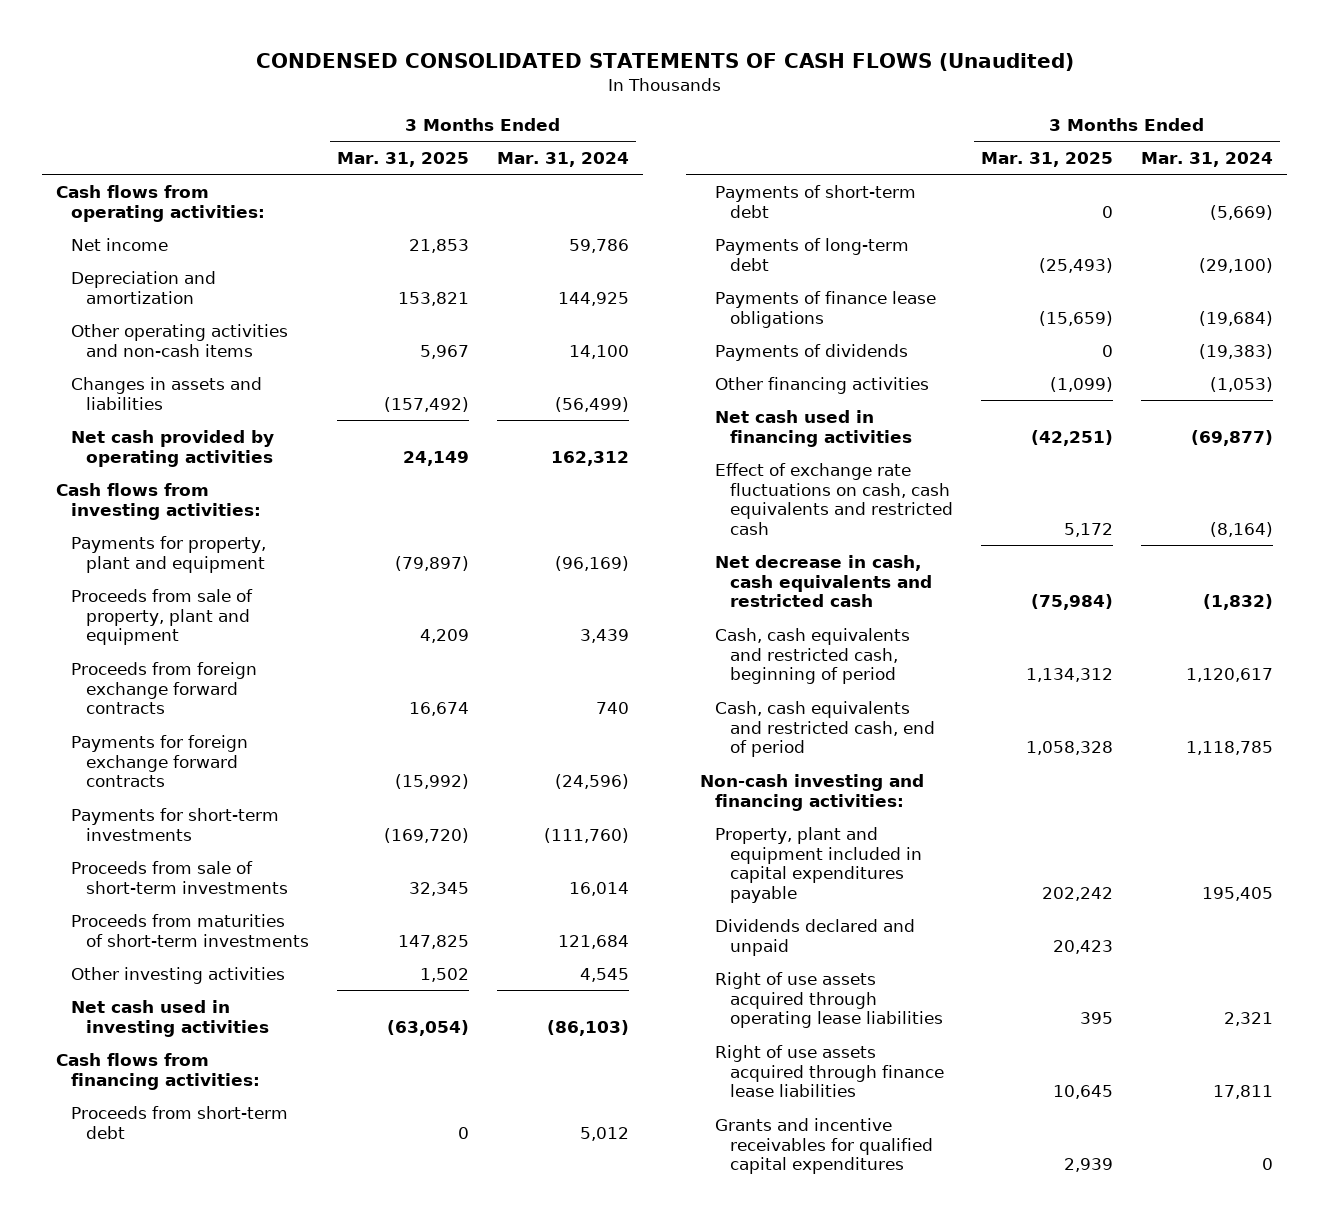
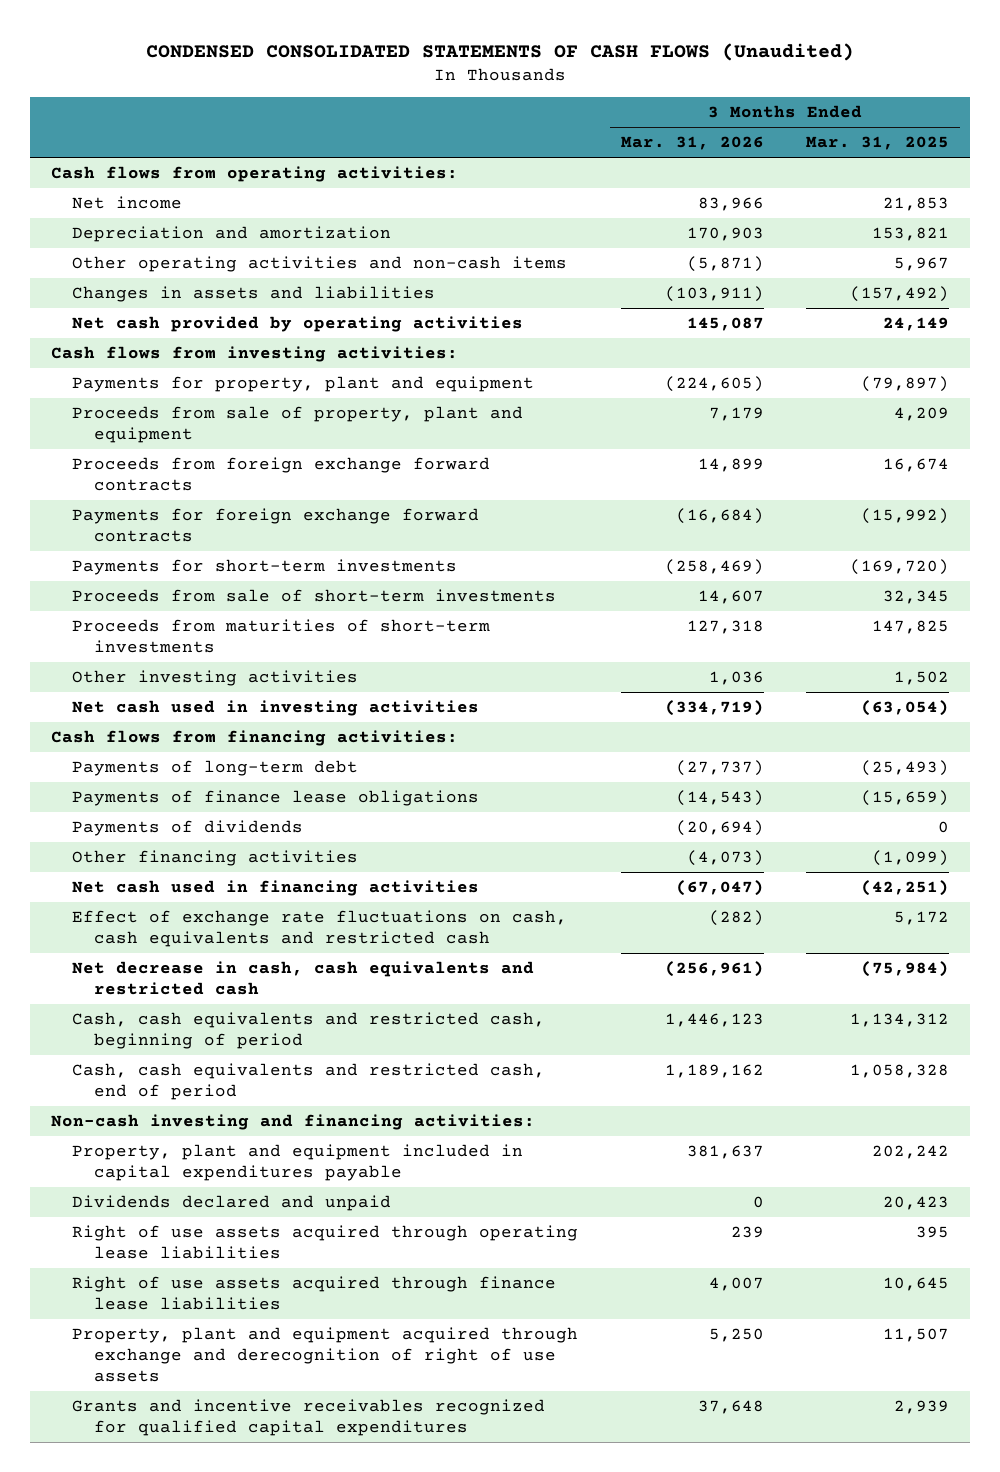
- | 3 Months Ended Mar. 31, 2025 | 3 Months Ended Mar. 31, 2024
+ | 3 Months Ended Mar. 31, 2026 | 3 Months Ended Mar. 31, 2025
- Proceeds from short-term debt | 0 | 5,012
- Payments of short-term debt | 0 | (5,669)
- Grants and incentive receivables for qualified capital expenditures | 2,939 | 0
+ Property, plant and equipment acquired through exchange and derecognition of right of use assets | 5,250 | 11,507
+ Grants and incentive receivables recognized for qualified capital expenditures | 37,648 | 2,939

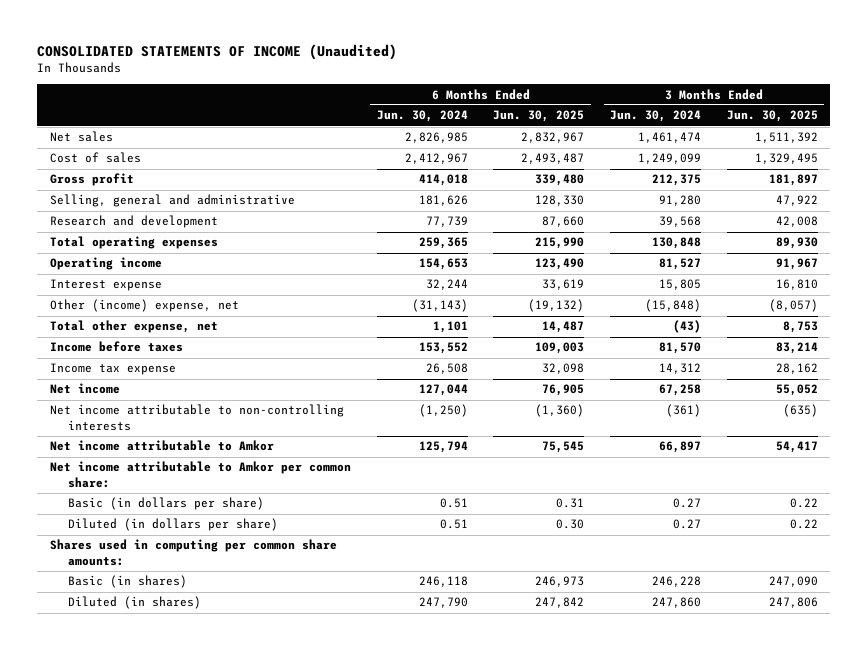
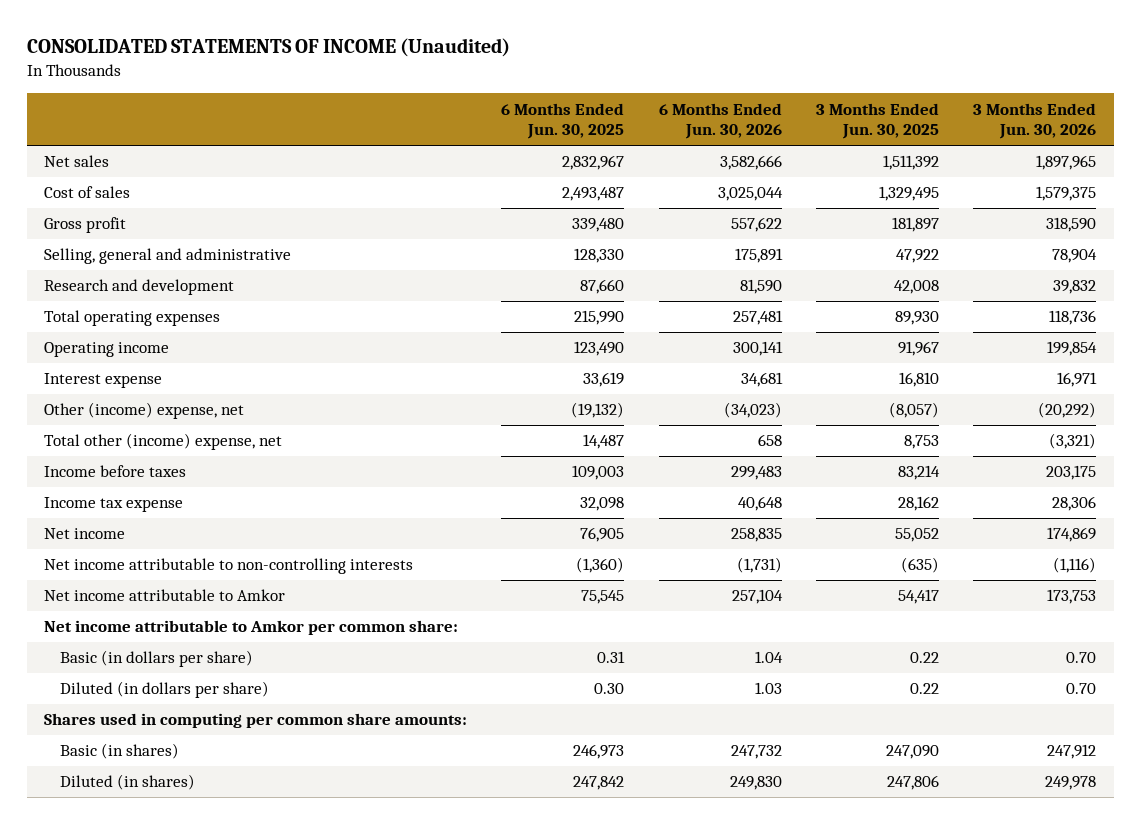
- | 6 Months Ended Jun. 30, 2024 | 6 Months Ended Jun. 30, 2025 | 3 Months Ended Jun. 30, 2024 | 3 Months Ended Jun. 30, 2025
+ | 6 Months Ended Jun. 30, 2025 | 6 Months Ended Jun. 30, 2026 | 3 Months Ended Jun. 30, 2025 | 3 Months Ended Jun. 30, 2026
- Total other expense, net | 1,101 | 14,487 | (43) | 8,753
+ Total other (income) expense, net | 14,487 | 658 | 8,753 | (3,321)

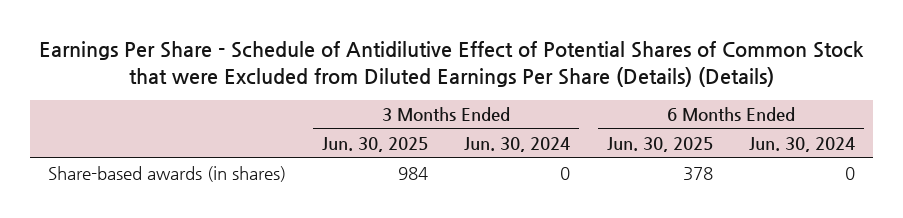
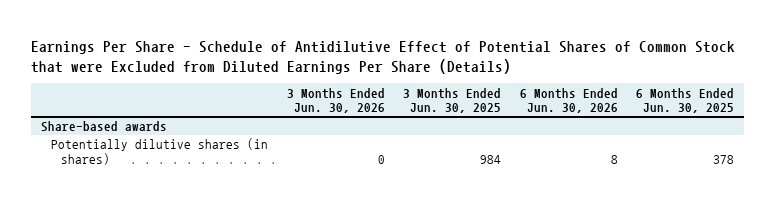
- Earnings Per Share - Schedule of Antidilutive Effect of Potential Shares of Common Stock that were Excluded from Diluted Earnings Per Share (Details) (Details)
+ Earnings Per Share - Schedule of Antidilutive Effect of Potential Shares of Common Stock that were Excluded from Diluted Earnings Per Share (Details)
- | 3 Months Ended Jun. 30, 2025 | 3 Months Ended Jun. 30, 2024 | 6 Months Ended Jun. 30, 2025 | 6 Months Ended Jun. 30, 2024
+ | 3 Months Ended Jun. 30, 2026 | 3 Months Ended Jun. 30, 2025 | 6 Months Ended Jun. 30, 2026 | 6 Months Ended Jun. 30, 2025
- Share-based awards (in shares) | 984 | 0 | 378 | 0
+ Share-based awards
+ Potentially dilutive shares (in shares) | 0 | 984 | 8 | 378

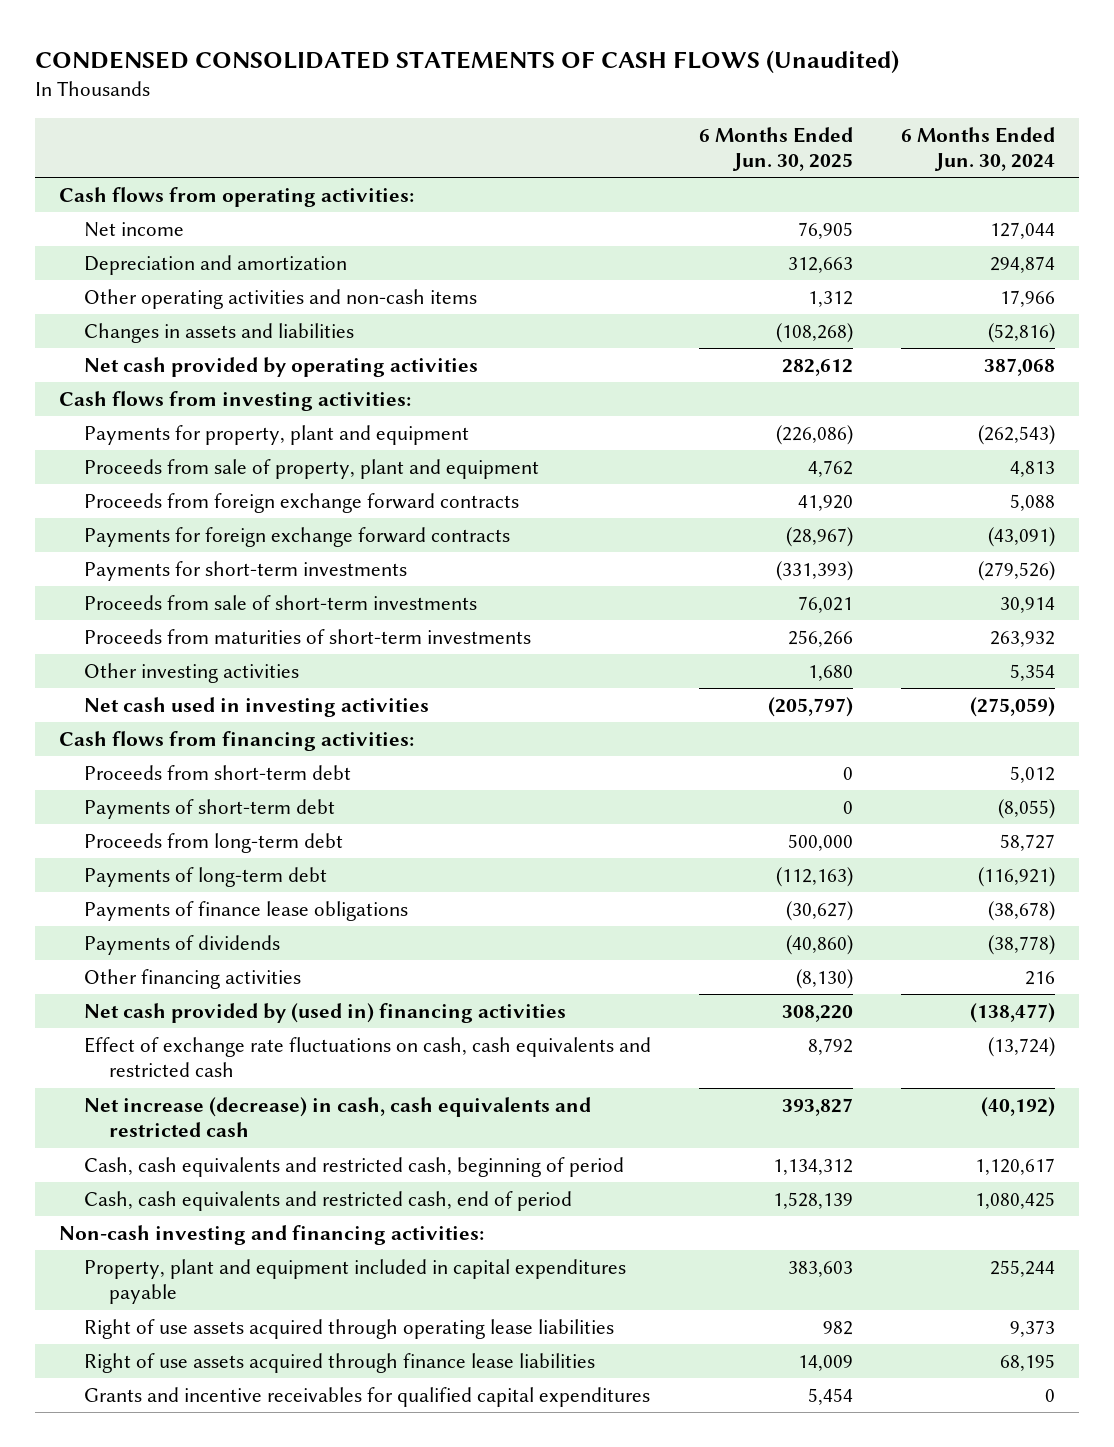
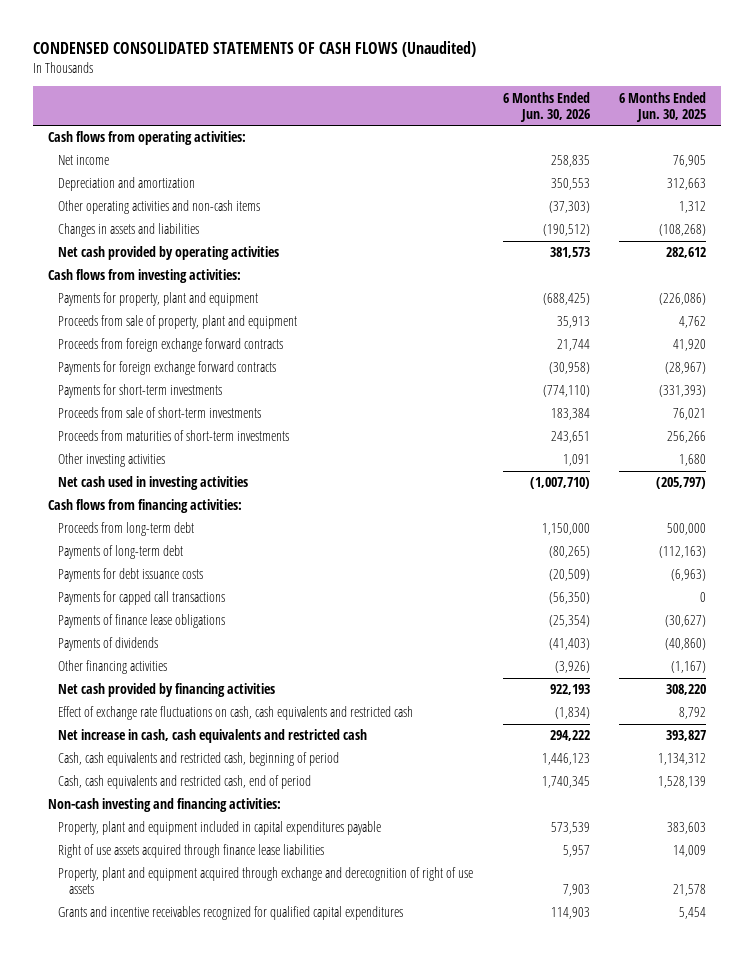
- | 6 Months Ended Jun. 30, 2025 | 6 Months Ended Jun. 30, 2024
+ | 6 Months Ended Jun. 30, 2026 | 6 Months Ended Jun. 30, 2025
- Proceeds from short-term debt | 0 | 5,012
- Payments of short-term debt | 0 | (8,055)
+ Payments for debt issuance costs | (20,509) | (6,963)
+ Payments for capped call transactions | (56,350) | 0
- Other financing activities | (8,130) | 216
- Net cash provided by (used in) financing activities | 308,220 | (138,477)
+ Other financing activities | (3,926) | (1,167)
+ Net cash provided by financing activities | 922,193 | 308,220
- Net increase (decrease) in cash, cash equivalents and restricted cash | 393,827 | (40,192)
+ Net increase in cash, cash equivalents and restricted cash | 294,222 | 393,827
- Right of use assets acquired through operating lease liabilities | 982 | 9,373
- Grants and incentive receivables for qualified capital expenditures | 5,454 | 0
+ Property, plant and equipment acquired through exchange and derecognition of right of use assets | 7,903 | 21,578
+ Grants and incentive receivables recognized for qualified capital expenditures | 114,903 | 5,454

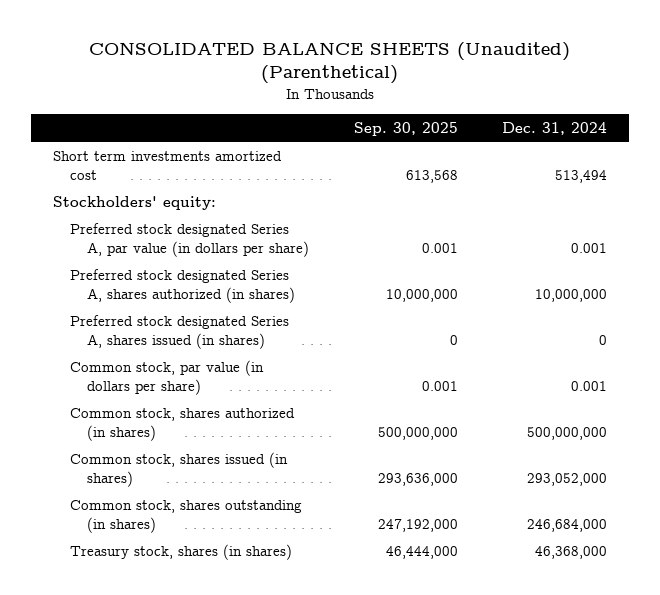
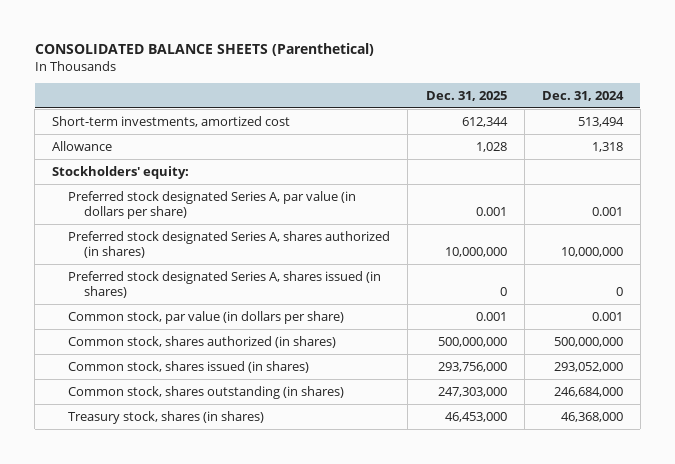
- CONSOLIDATED BALANCE SHEETS (Unaudited) (Parenthetical)
+ CONSOLIDATED BALANCE SHEETS (Parenthetical)
- | Sep. 30, 2025 | Dec. 31, 2024
+ | Dec. 31, 2025 | Dec. 31, 2024
- Short term investments amortized cost | 613,568 | 513,494
+ Short-term investments, amortized cost | 612,344 | 513,494
+ Allowance | 1,028 | 1,318

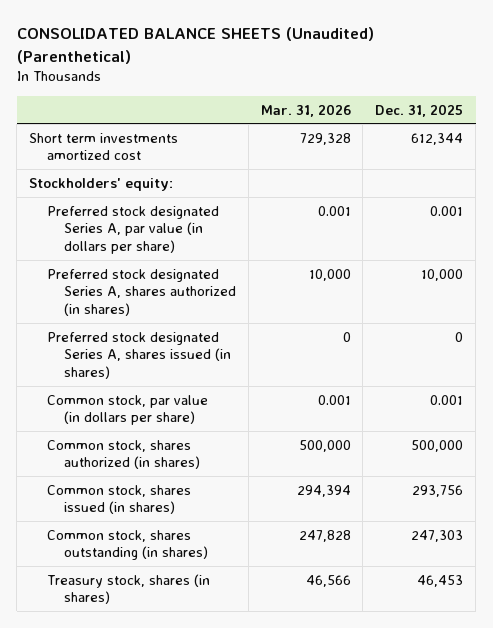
- CONSOLIDATED BALANCE SHEETS (Parenthetical)
+ CONSOLIDATED BALANCE SHEETS (Unaudited) (Parenthetical)
- | Dec. 31, 2025 | Dec. 31, 2024
+ | Mar. 31, 2026 | Dec. 31, 2025
- Short-term investments, amortized cost | 612,344 | 513,494
- Allowance | 1,028 | 1,318
+ Short term investments amortized cost | 729,328 | 612,344
- Preferred stock designated Series A, shares authorized (in shares) | 10,000,000 | 10,000,000
+ Preferred stock designated Series A, shares authorized (in shares) | 10,000 | 10,000
- Common stock, shares authorized (in shares) | 500,000,000 | 500,000,000
- Common stock, shares issued (in shares) | 293,756,000 | 293,052,000
- Common stock, shares outstanding (in shares) | 247,303,000 | 246,684,000
- Treasury stock, shares (in shares) | 46,453,000 | 46,368,000
+ Common stock, shares authorized (in shares) | 500,000 | 500,000
+ Common stock, shares issued (in shares) | 294,394 | 293,756
+ Common stock, shares outstanding (in shares) | 247,828 | 247,303
+ Treasury stock, shares (in shares) | 46,566 | 46,453

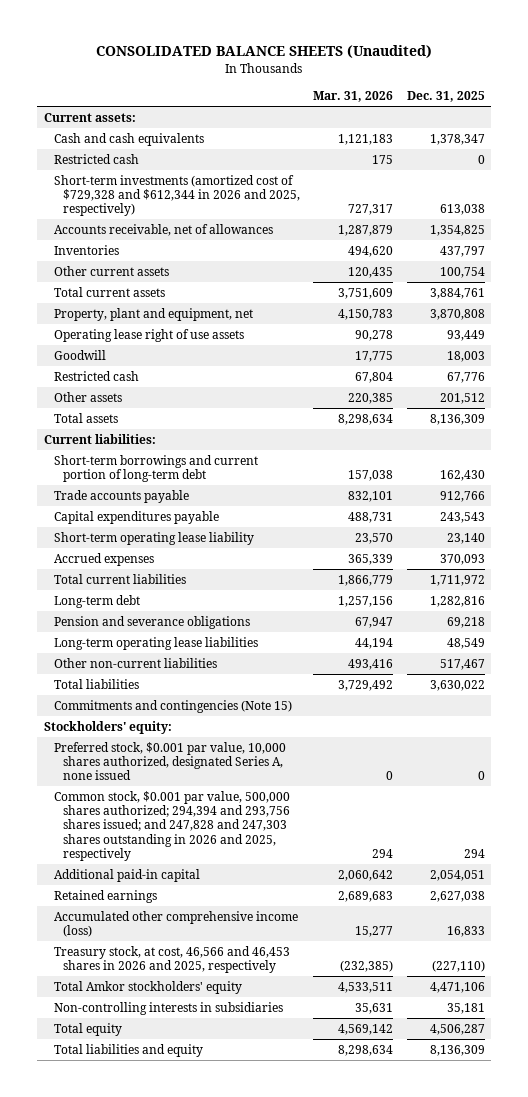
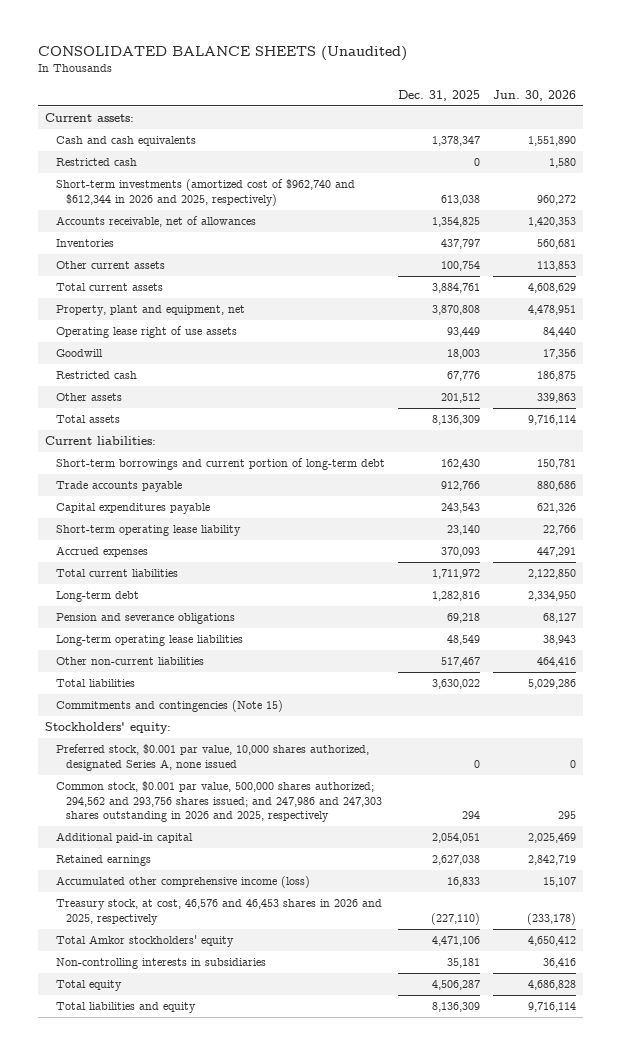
- | Mar. 31, 2026 | Dec. 31, 2025
+ | Dec. 31, 2025 | Jun. 30, 2026
- Short-term investments (amortized cost of $729,328 and $612,344 in 2026 and 2025, respectively) | 727,317 | 613,038
+ Short-term investments (amortized cost of $962,740 and $612,344 in 2026 and 2025, respectively) | 613,038 | 960,272
- Common stock, $0.001 par value, 500,000 shares authorized; 294,394 and 293,756 shares issued; and 247,828 and 247,303 shares outstanding in 2026 and 2025, respectively | 294 | 294
+ Common stock, $0.001 par value, 500,000 shares authorized; 294,562 and 293,756 shares issued; and 247,986 and 247,303 shares outstanding in 2026 and 2025, respectively | 294 | 295
- Treasury stock, at cost, 46,566 and 46,453 shares in 2026 and 2025, respectively | (232,385) | (227,110)
+ Treasury stock, at cost, 46,576 and 46,453 shares in 2026 and 2025, respectively | (227,110) | (233,178)

